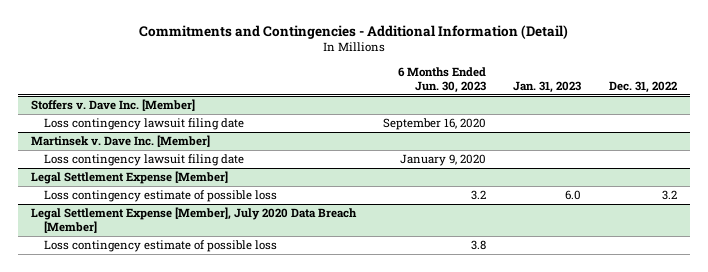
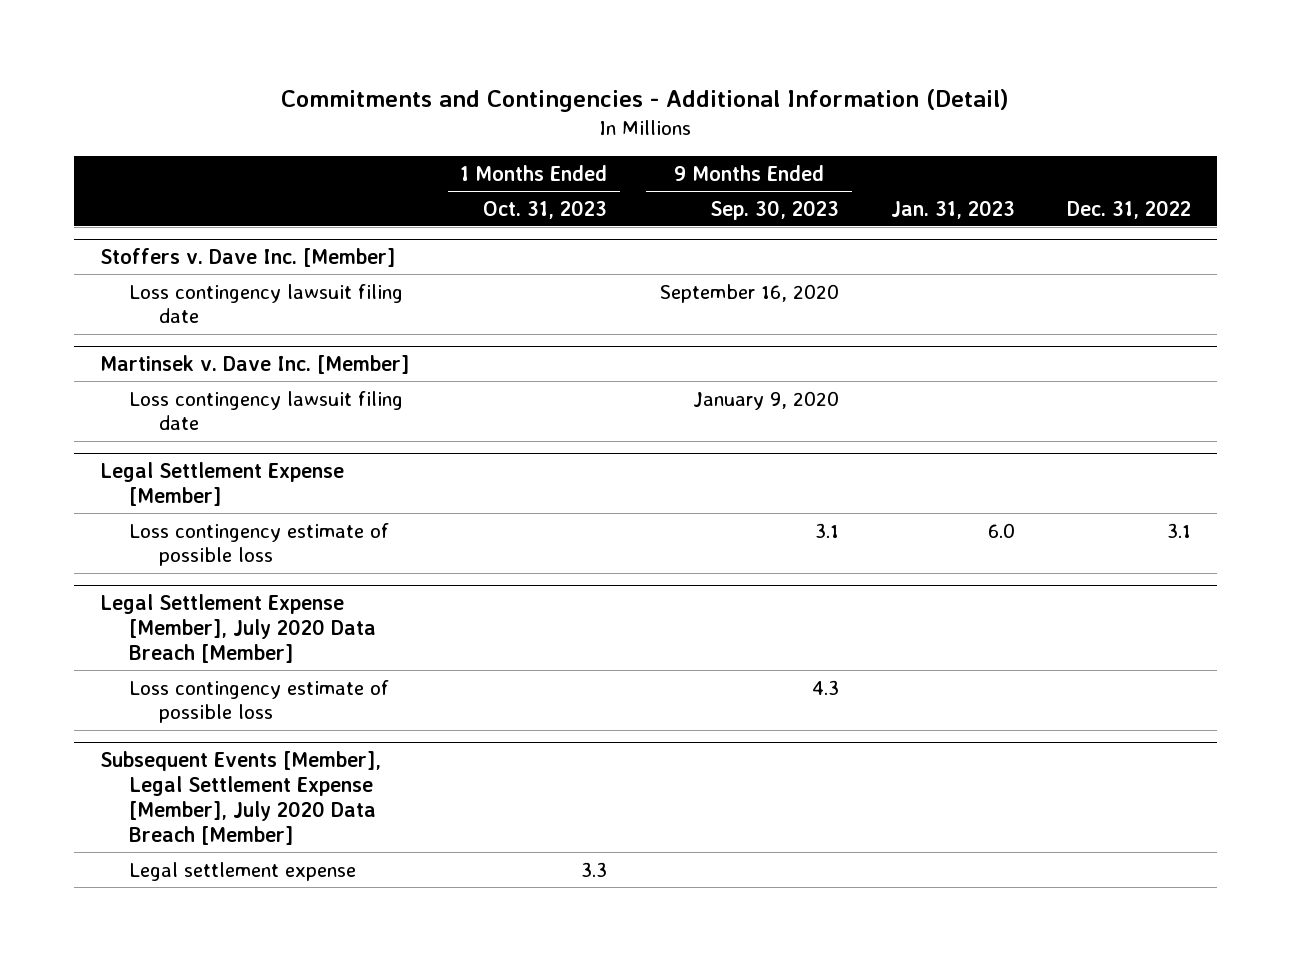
- | 6 Months Ended Jun. 30, 2023 | Jan. 31, 2023 | Dec. 31, 2022
+ | 1 Months Ended Oct. 31, 2023 | 9 Months Ended Sep. 30, 2023 | Jan. 31, 2023 | Dec. 31, 2022
@ Legal Settlement Expense [Member]
- Loss contingency estimate of possible loss | 3.2 | 6.0 | 3.2
+ Loss contingency estimate of possible loss | | 3.1 | 6.0 | 3.1
+ Subsequent Events [Member], Legal Settlement Expense [Member], July 2020 Data Breach [Member]
+ Legal settlement expense | 3.3 | | |

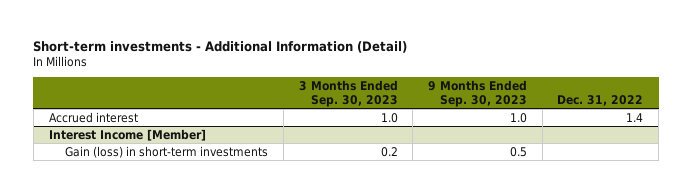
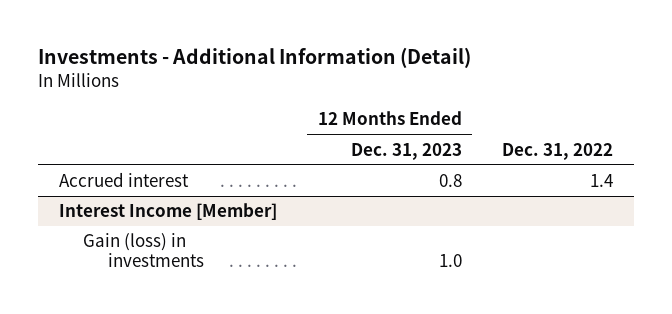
- Short-term investments - Additional Information (Detail)
+ Investments - Additional Information (Detail)
- | 3 Months Ended Sep. 30, 2023 | 9 Months Ended Sep. 30, 2023 | Dec. 31, 2022
+ | 12 Months Ended Dec. 31, 2023 | Dec. 31, 2022
@ Interest Income [Member]
- Gain (loss) in short-term investments | 0.2 | 0.5 |
+ Gain (loss) in investments | 1.0 |

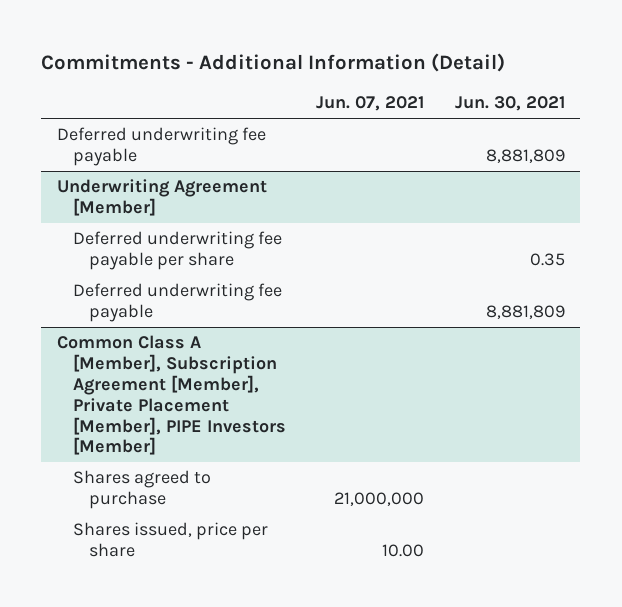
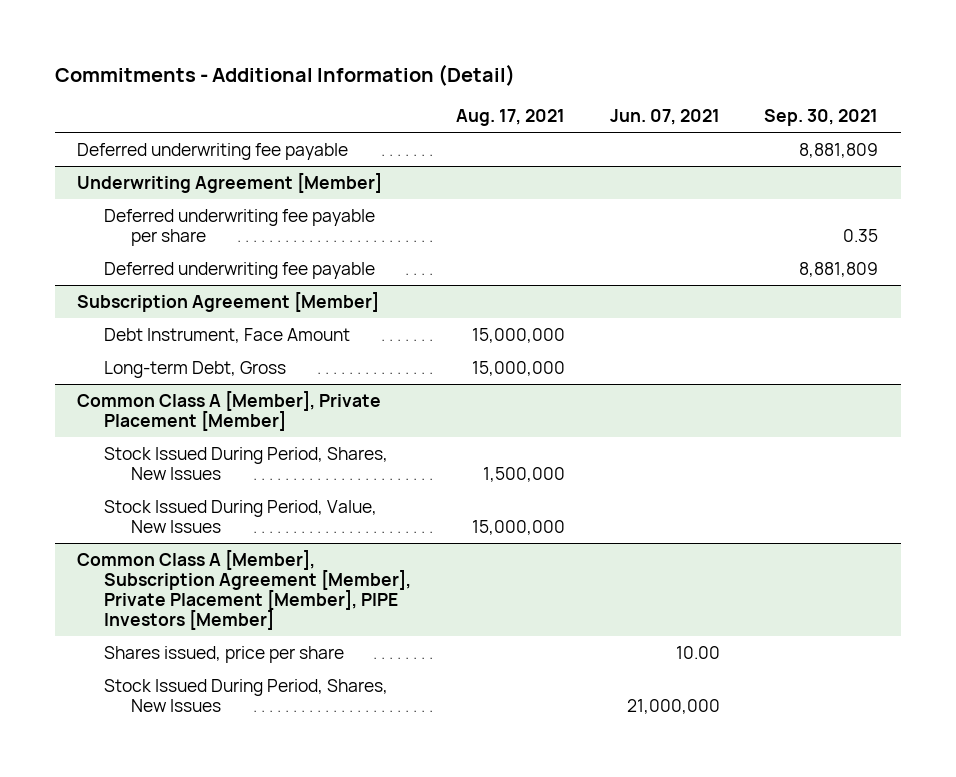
- | Jun. 07, 2021 | Jun. 30, 2021
+ | Aug. 17, 2021 | Jun. 07, 2021 | Sep. 30, 2021
+ Subscription Agreement [Member]
+ Debt Instrument, Face Amount | 15,000,000 | |
+ Long-term Debt, Gross | 15,000,000 | |
+ Common Class A [Member], Private Placement [Member]
+ Stock Issued During Period, Shares, New Issues | 1,500,000 | |
+ Stock Issued During Period, Value, New Issues | 15,000,000 | |
@ Common Class A [Member], Subscription Agreement [Member], Private Placement [Member], PIPE Investors [Member]
- Shares agreed to purchase | 21,000,000 |
+ Stock Issued During Period, Shares, New Issues | | 21,000,000 |

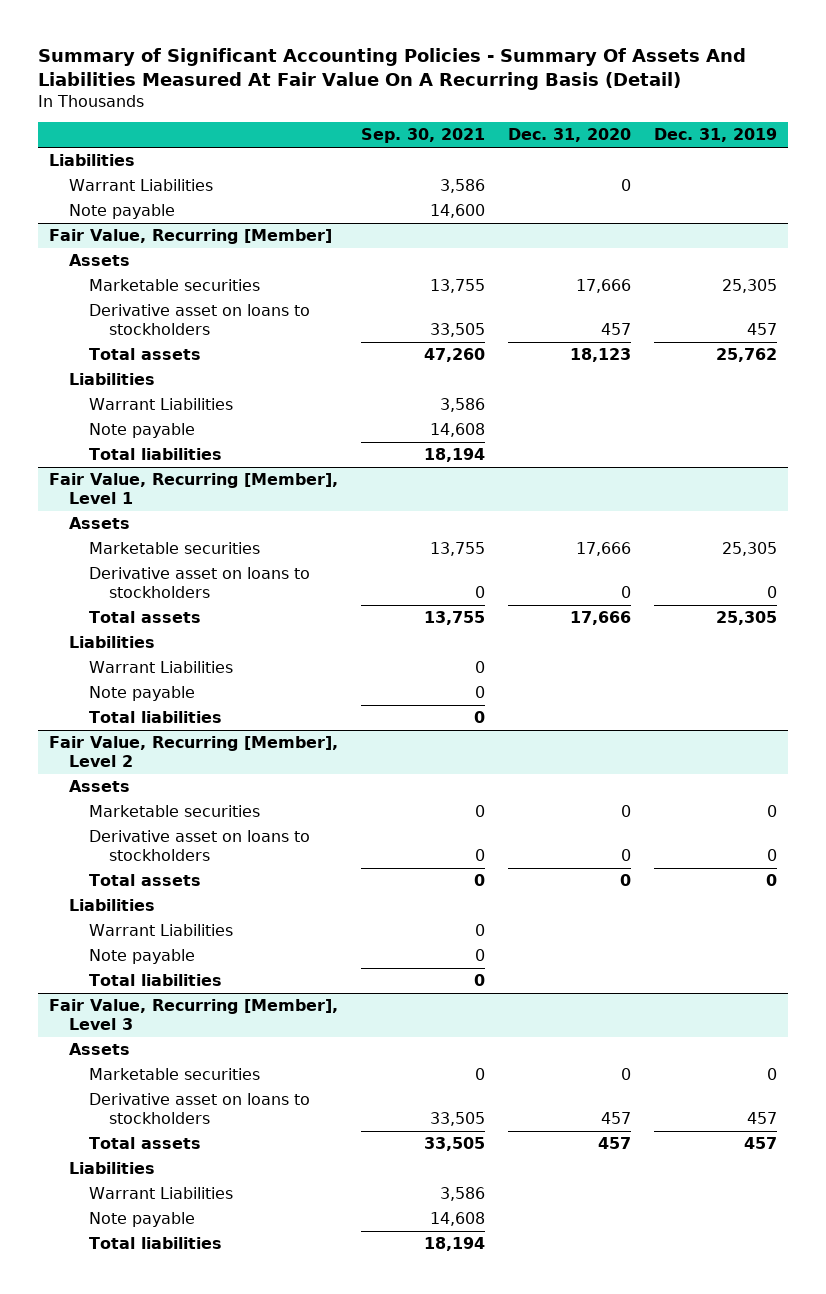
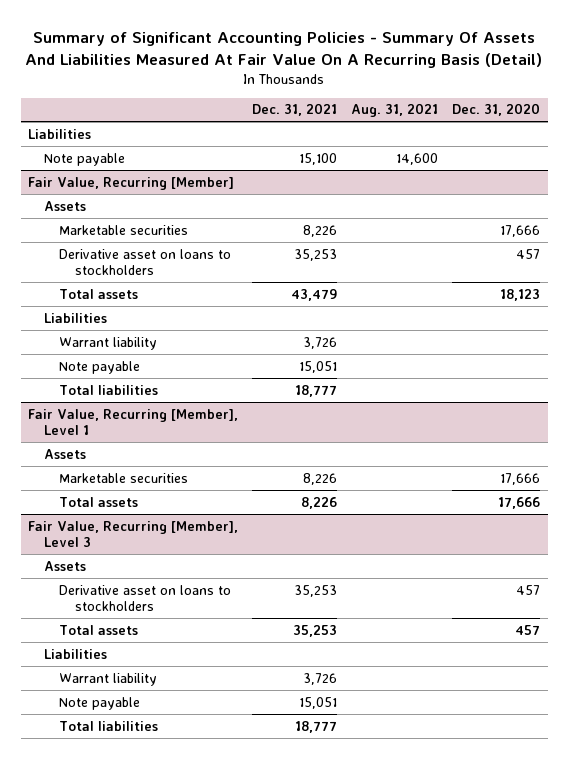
- | Sep. 30, 2021 | Dec. 31, 2020 | Dec. 31, 2019
+ | Dec. 31, 2021 | Aug. 31, 2021 | Dec. 31, 2020
- Warrant Liabilities | 3,586 | 0 |
@ Fair Value, Recurring [Member]
- Warrant Liabilities | 3,586 | |
+ Warrant liability | 3,726 | |
@ Fair Value, Recurring [Member], Level 1
- Derivative asset on loans to stockholders | 0 | 0 | 0
- Liabilities
- Warrant Liabilities | 0 | |
- Note payable | 0 | |
- Total liabilities | 0 | |
- Fair Value, Recurring [Member], Level 2
- Assets
- Marketable securities | 0 | 0 | 0
- Derivative asset on loans to stockholders | 0 | 0 | 0
- Total assets | 0 | 0 | 0
- Liabilities
- Warrant Liabilities | 0 | |
- Note payable | 0 | |
- Total liabilities | 0 | |
@ Fair Value, Recurring [Member], Level 3
- Marketable securities | 0 | 0 | 0
- Warrant Liabilities | 3,586 | |
+ Warrant liability | 3,726 | |

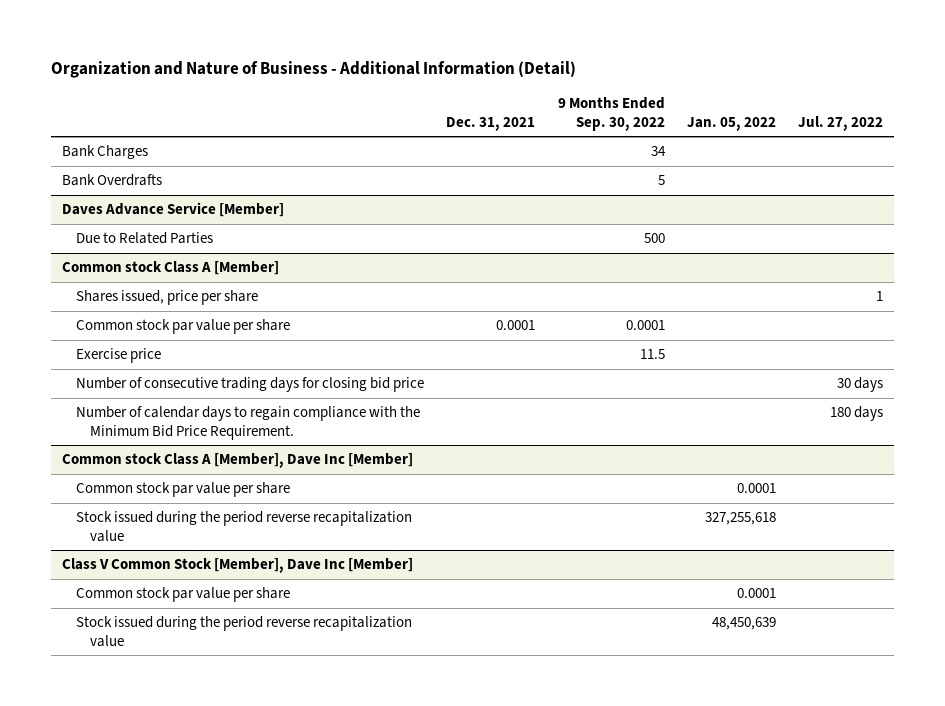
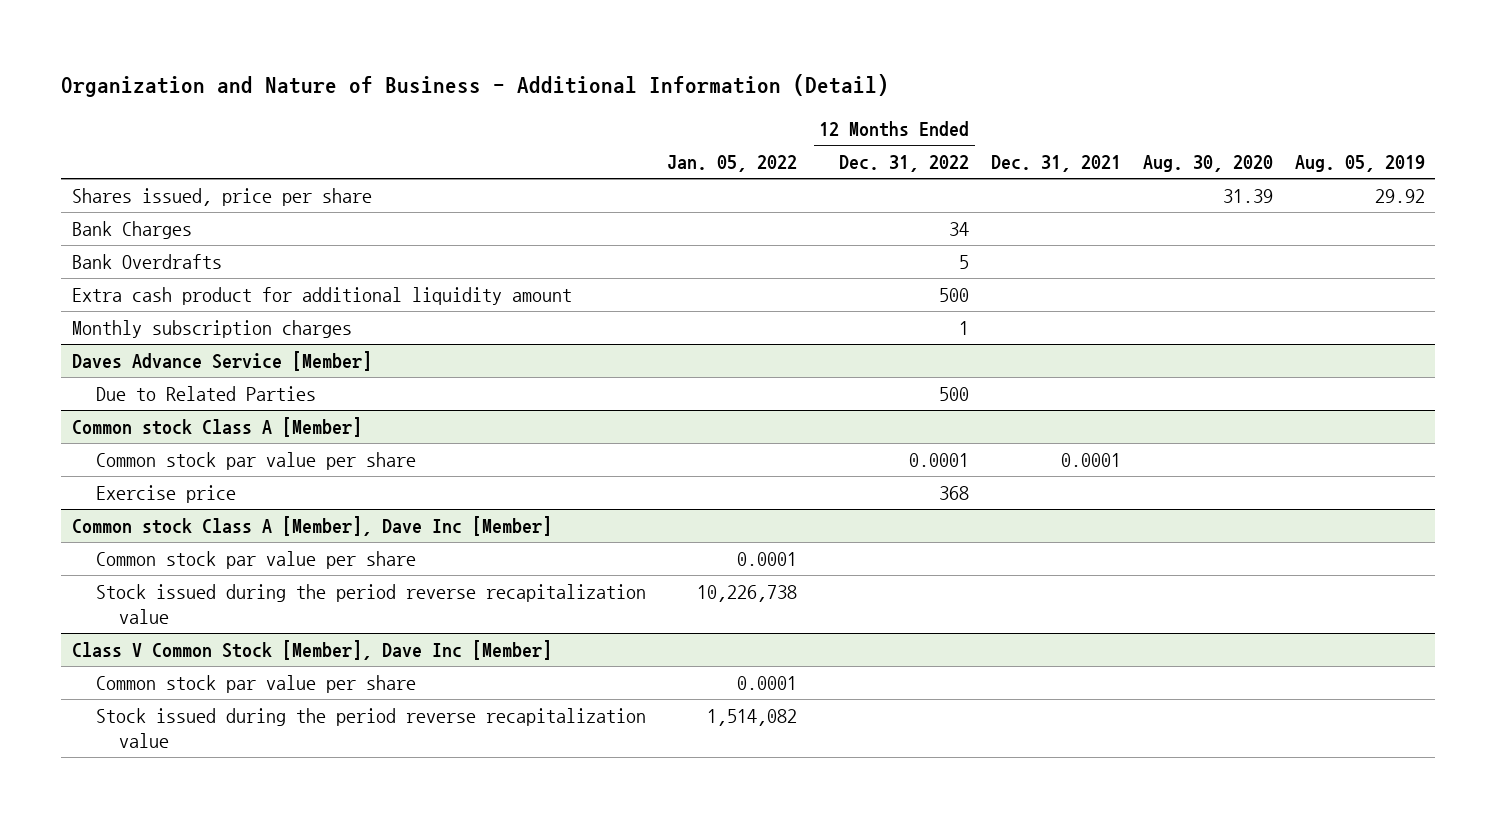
- | Dec. 31, 2021 | 9 Months Ended Sep. 30, 2022 | Jan. 05, 2022 | Jul. 27, 2022
+ | Jan. 05, 2022 | 12 Months Ended Dec. 31, 2022 | Dec. 31, 2021 | Aug. 30, 2020 | Aug. 05, 2019
+ Shares issued, price per share | | | | 31.39 | 29.92
+ Extra cash product for additional liquidity amount | | 500 | | |
+ Monthly subscription charges | | 1 | | |
@ Common stock Class A [Member]
- Shares issued, price per share | | | | 1
- Number of consecutive trading days for closing bid price | | | | 30 days
- Number of calendar days to regain compliance with the Minimum Bid Price Requirement. | | | | 180 days
@ Common stock Class A [Member], Dave Inc [Member]
- Stock issued during the period reverse recapitalization value | | | 327,255,618 |
+ Stock issued during the period reverse recapitalization value | 10,226,738 | | | |
@ Class V Common Stock [Member], Dave Inc [Member]
- Stock issued during the period reverse recapitalization value | | | 48,450,639 |
+ Stock issued during the period reverse recapitalization value | 1,514,082 | | | |

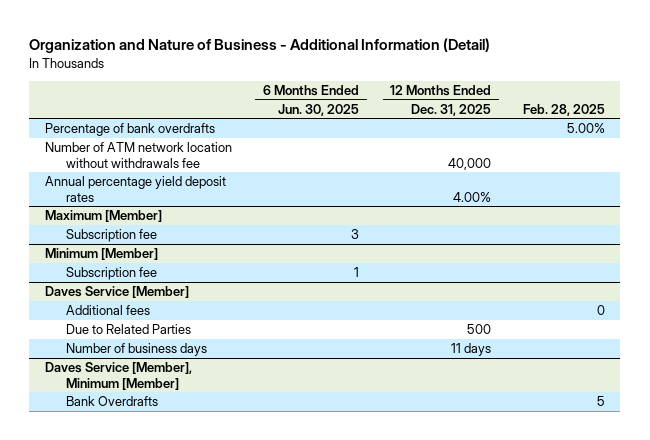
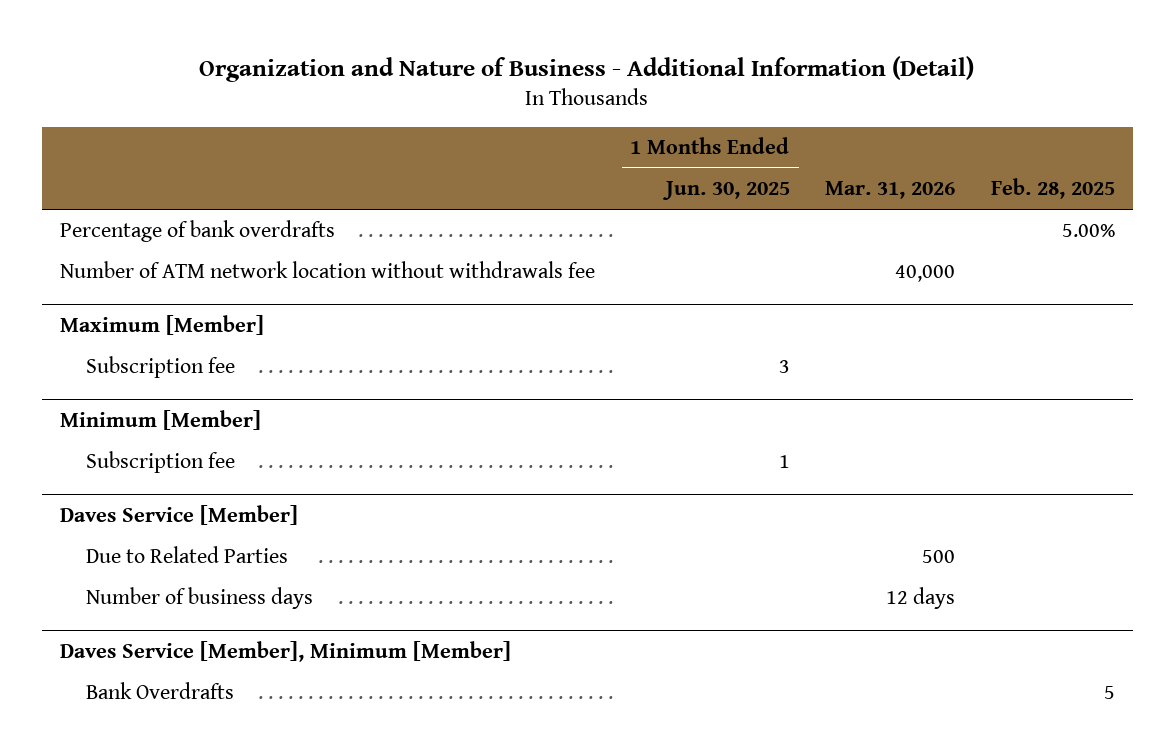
- | 6 Months Ended Jun. 30, 2025 | 12 Months Ended Dec. 31, 2025 | Feb. 28, 2025
+ | 1 Months Ended Jun. 30, 2025 | Mar. 31, 2026 | Feb. 28, 2025
- Annual percentage yield deposit rates | | 4.00% |
@ Daves Service [Member]
- Additional fees | | | 0

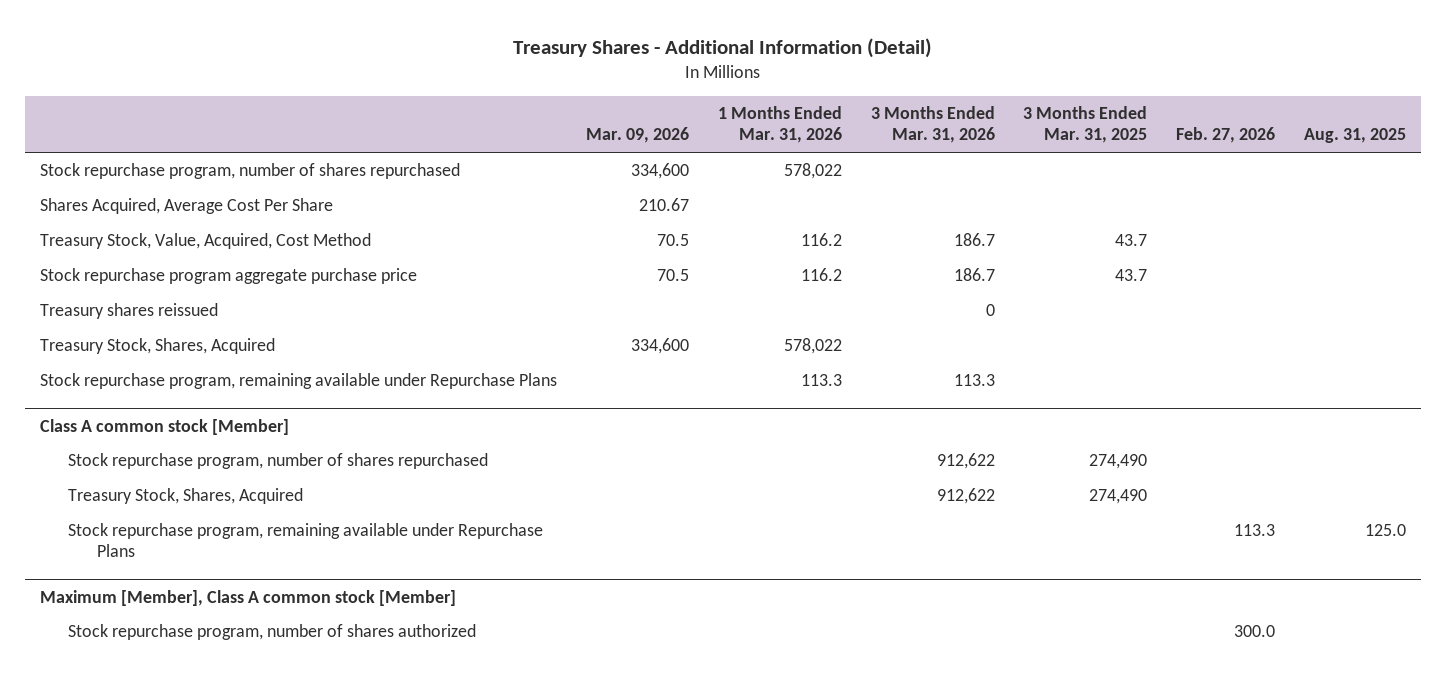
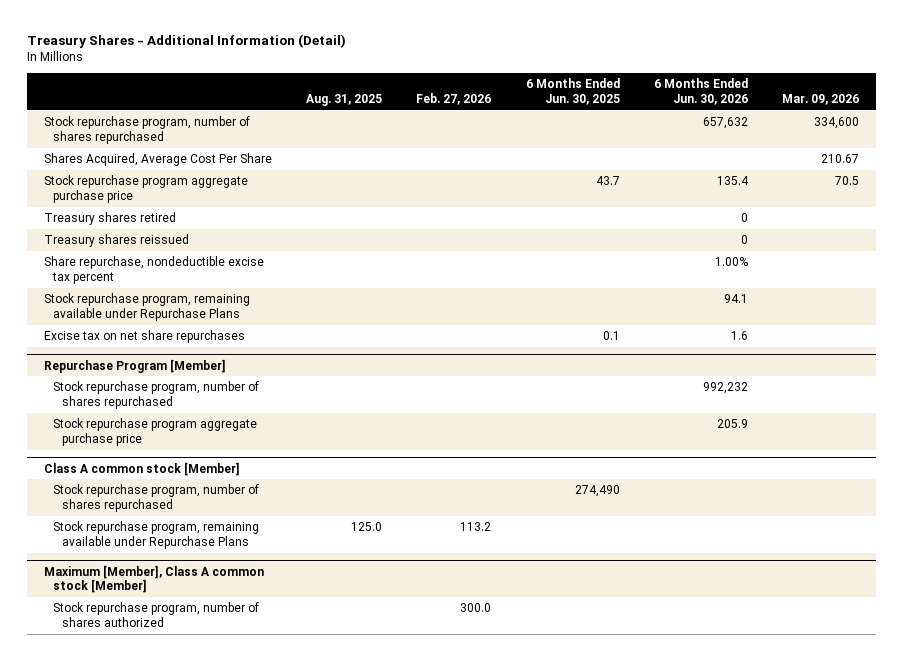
- | Mar. 09, 2026 | 1 Months Ended Mar. 31, 2026 | 3 Months Ended Mar. 31, 2026 | 3 Months Ended Mar. 31, 2025 | Feb. 27, 2026 | Aug. 31, 2025
+ | Aug. 31, 2025 | Feb. 27, 2026 | 6 Months Ended Jun. 30, 2025 | 6 Months Ended Jun. 30, 2026 | Mar. 09, 2026
- Treasury Stock, Value, Acquired, Cost Method | 70.5 | 116.2 | 186.7 | 43.7 | |
+ Treasury shares retired | | | | 0 |
- Treasury Stock, Shares, Acquired | 334,600 | 578,022 | | | |
+ Share repurchase, nondeductible excise tax percent | | | | 1.00% |
+ Excise tax on net share repurchases | | | 0.1 | 1.6 |
+ Repurchase Program [Member]
+ Stock repurchase program, number of shares repurchased | | | | 992,232 |
+ Stock repurchase program aggregate purchase price | | | | 205.9 |
@ Class A common stock [Member]
- Treasury Stock, Shares, Acquired | | | 912,622 | 274,490 | |
- Stock repurchase program, remaining available under Repurchase Plans | | | | | 113.3 | 125.0
+ Stock repurchase program, remaining available under Repurchase Plans | 125.0 | 113.2 | | |

